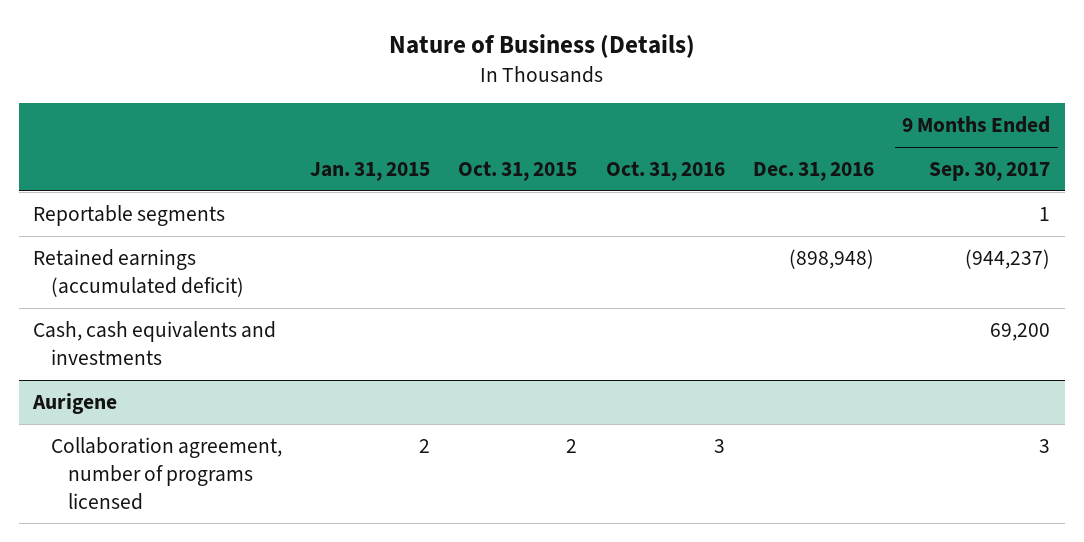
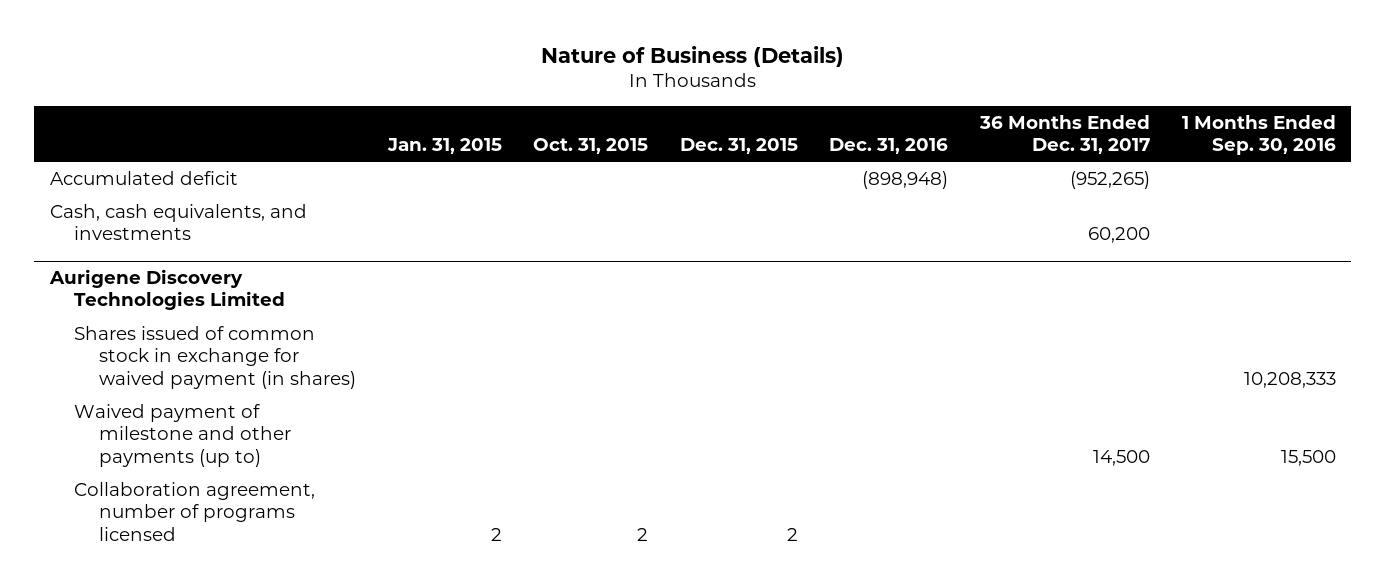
- | Jan. 31, 2015 | Oct. 31, 2015 | Oct. 31, 2016 | Dec. 31, 2016 | 9 Months Ended Sep. 30, 2017
+ | Jan. 31, 2015 | Oct. 31, 2015 | Dec. 31, 2015 | Dec. 31, 2016 | 36 Months Ended Dec. 31, 2017 | 1 Months Ended Sep. 30, 2016
- Reportable segments | | | | | 1
- Retained earnings (accumulated deficit) | | | | (898,948) | (944,237)
- Cash, cash equivalents and investments | | | | | 69,200
- Aurigene
+ Accumulated deficit | | | | (898,948) | (952,265) |
+ Cash, cash equivalents, and investments | | | | | 60,200 |
+ Aurigene Discovery Technologies Limited
+ Shares issued of common stock in exchange for waived payment (in shares) | | | | | | 10,208,333
+ Waived payment of milestone and other payments (up to) | | | | | 14,500 | 15,500

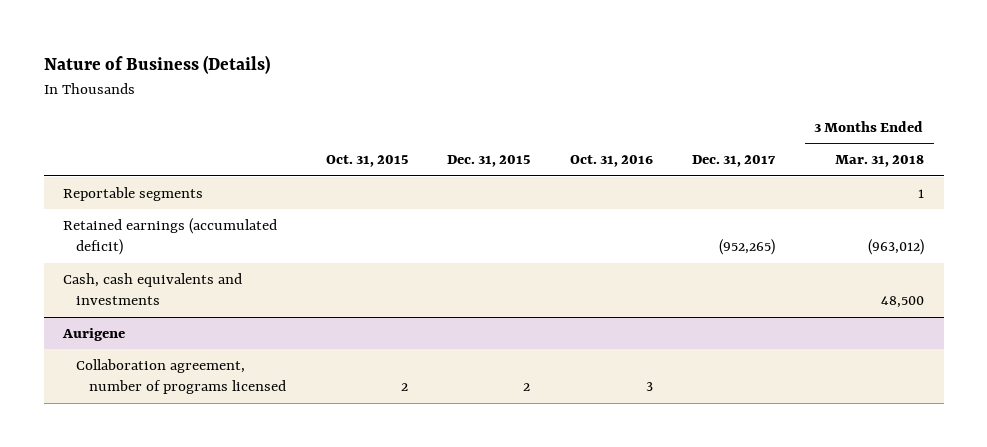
- | Jan. 31, 2015 | Oct. 31, 2015 | Dec. 31, 2015 | Dec. 31, 2016 | 36 Months Ended Dec. 31, 2017 | 1 Months Ended Sep. 30, 2016
+ | Oct. 31, 2015 | Dec. 31, 2015 | Oct. 31, 2016 | Dec. 31, 2017 | 3 Months Ended Mar. 31, 2018
- Accumulated deficit | | | | (898,948) | (952,265) |
- Cash, cash equivalents, and investments | | | | | 60,200 |
- Aurigene Discovery Technologies Limited
- Shares issued of common stock in exchange for waived payment (in shares) | | | | | | 10,208,333
- Waived payment of milestone and other payments (up to) | | | | | 14,500 | 15,500
+ Reportable segments | | | | | 1
+ Retained earnings (accumulated deficit) | | | | (952,265) | (963,012)
+ Cash, cash equivalents and investments | | | | | 48,500
+ Aurigene

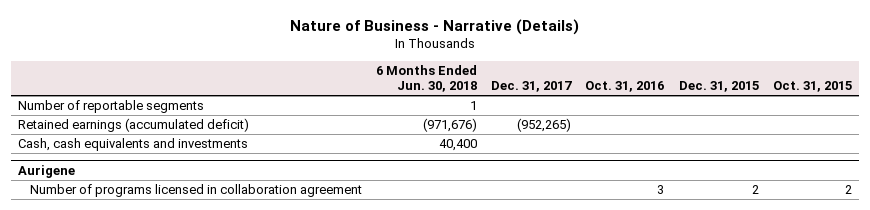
- Nature of Business (Details)
+ Nature of Business - Narrative (Details)
- | Oct. 31, 2015 | Dec. 31, 2015 | Oct. 31, 2016 | Dec. 31, 2017 | 3 Months Ended Mar. 31, 2018
+ | 6 Months Ended Jun. 30, 2018 | Dec. 31, 2017 | Oct. 31, 2016 | Dec. 31, 2015 | Oct. 31, 2015
- Reportable segments | | | | | 1
+ Number of reportable segments | 1 | | | |
@ Aurigene
- Collaboration agreement, number of programs licensed | 2 | 2 | 3 | |
+ Number of programs licensed in collaboration agreement | | | 3 | 2 | 2

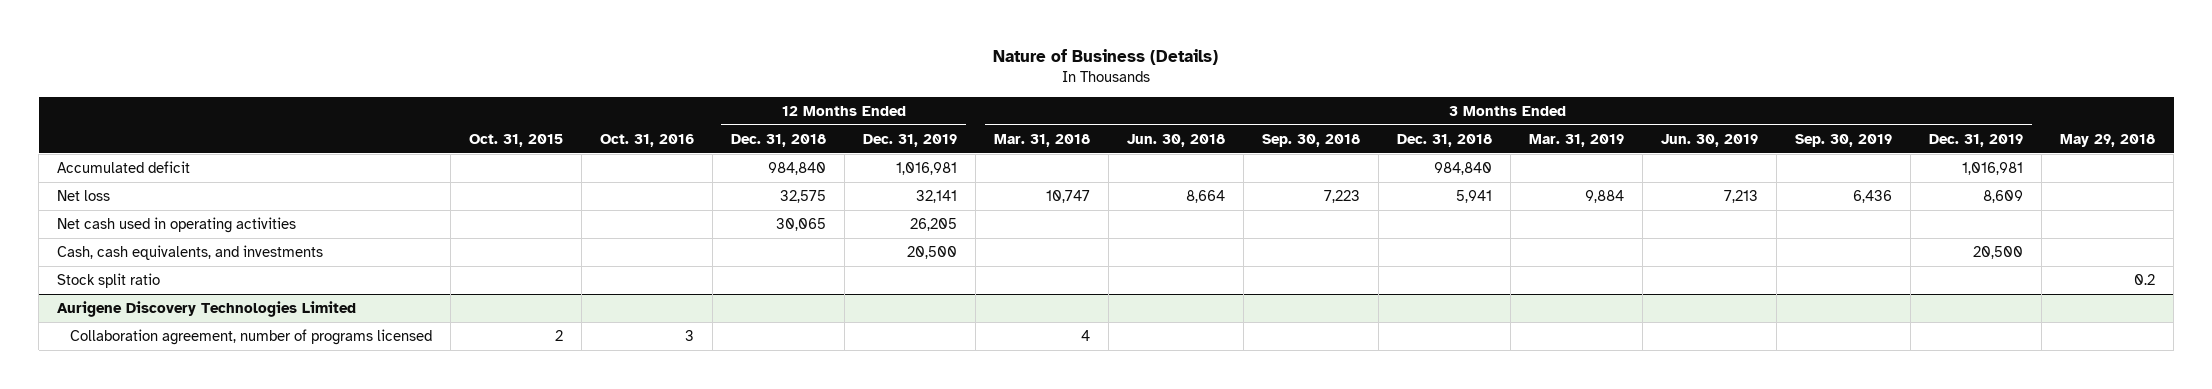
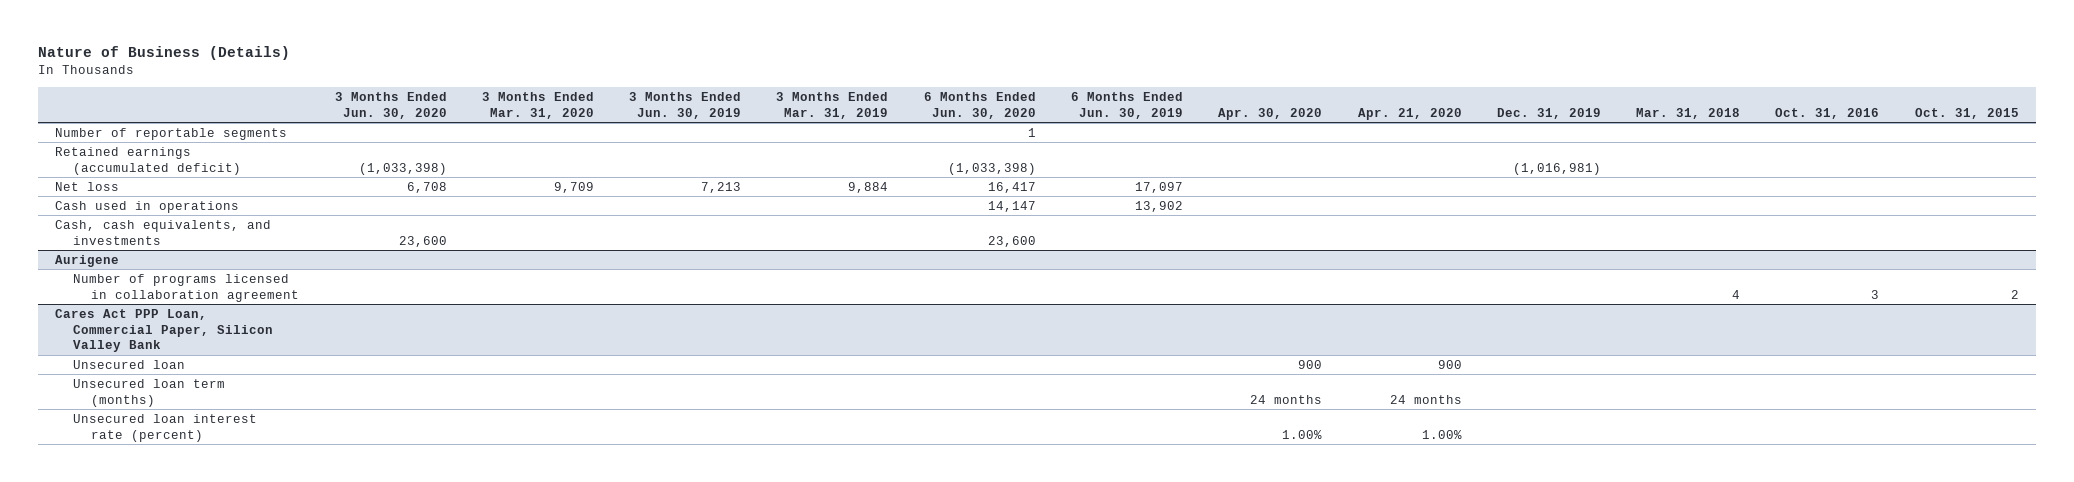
- | Oct. 31, 2015 | Oct. 31, 2016 | 12 Months Ended Dec. 31, 2018 | 12 Months Ended Dec. 31, 2019 | 3 Months Ended Mar. 31, 2018 | 3 Months Ended Jun. 30, 2018 | 3 Months Ended Sep. 30, 2018 | 3 Months Ended Dec. 31, 2018 | 3 Months Ended Mar. 31, 2019 | 3 Months Ended Jun. 30, 2019 | 3 Months Ended Sep. 30, 2019 | 3 Months Ended Dec. 31, 2019 | May 29, 2018
+ | 3 Months Ended Jun. 30, 2020 | 3 Months Ended Mar. 31, 2020 | 3 Months Ended Jun. 30, 2019 | 3 Months Ended Mar. 31, 2019 | 6 Months Ended Jun. 30, 2020 | 6 Months Ended Jun. 30, 2019 | Apr. 30, 2020 | Apr. 21, 2020 | Dec. 31, 2019 | Mar. 31, 2018 | Oct. 31, 2016 | Oct. 31, 2015
- Accumulated deficit | | | 984,840 | 1,016,981 | | | | 984,840 | | | | 1,016,981 |
+ Number of reportable segments | | | | | 1 | | | | | | |
+ Retained earnings (accumulated deficit) | (1,033,398) | | | | (1,033,398) | | | | (1,016,981) | | |
- Net cash used in operating activities | | | 30,065 | 26,205 | | | | | | | | |
+ Cash used in operations | | | | | 14,147 | 13,902 | | | | | |
- Stock split ratio | | | | | | | | | | | | | 0.2
- Aurigene Discovery Technologies Limited
- Collaboration agreement, number of programs licensed | 2 | 3 | | | 4 | | | | | | | |
+ Aurigene
+ Number of programs licensed in collaboration agreement | | | | | | | | | | 4 | 3 | 2
+ Cares Act PPP Loan, Commercial Paper, Silicon Valley Bank
+ Unsecured loan | | | | | | | 900 | 900 | | | |
+ Unsecured loan term (months) | | | | | | | 24 months | 24 months | | | |
+ Unsecured loan interest rate (percent) | | | | | | | 1.00% | 1.00% | | | |

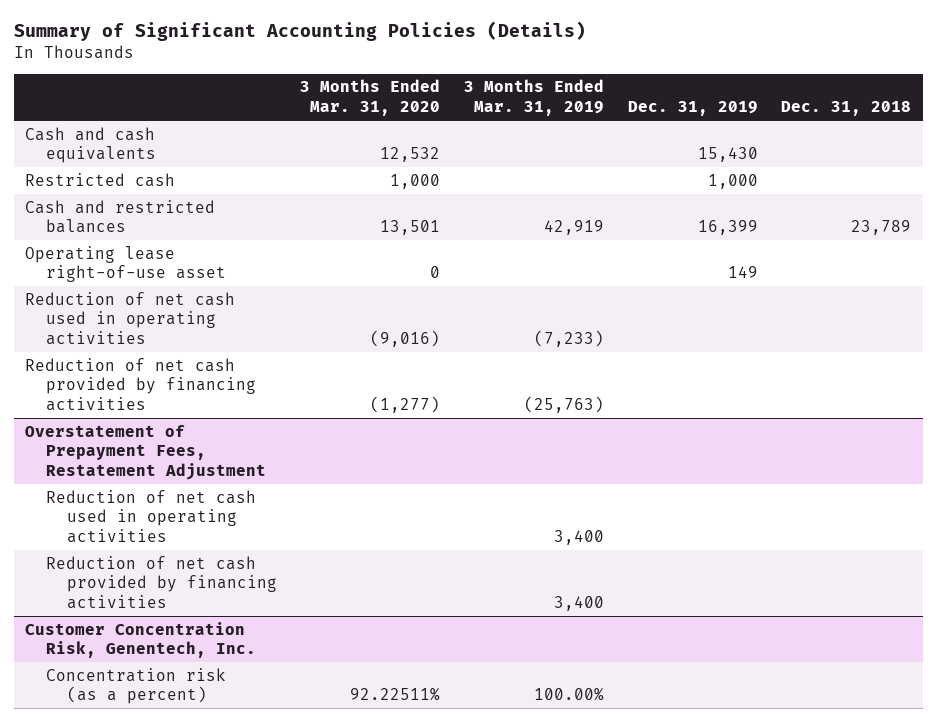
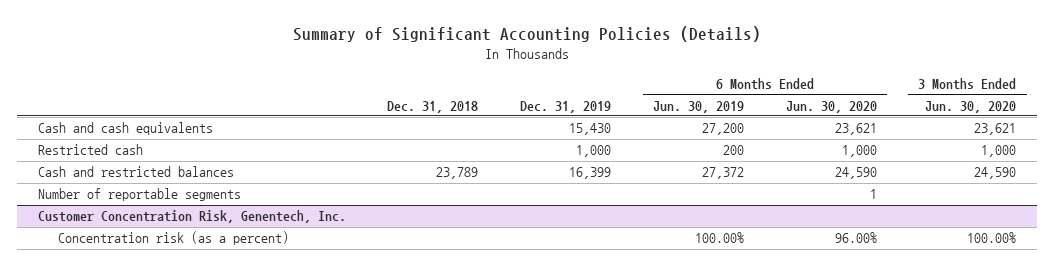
- | 3 Months Ended Mar. 31, 2020 | 3 Months Ended Mar. 31, 2019 | Dec. 31, 2019 | Dec. 31, 2018
+ | Dec. 31, 2018 | Dec. 31, 2019 | 6 Months Ended Jun. 30, 2019 | 6 Months Ended Jun. 30, 2020 | 3 Months Ended Jun. 30, 2020
- Operating lease right-of-use asset | 0 | | 149 |
- Reduction of net cash used in operating activities | (9,016) | (7,233) | |
- Reduction of net cash provided by financing activities | (1,277) | (25,763) | |
- Overstatement of Prepayment Fees, Restatement Adjustment
- Reduction of net cash used in operating activities | | 3,400 | |
- Reduction of net cash provided by financing activities | | 3,400 | |
+ Number of reportable segments | | | | 1 |

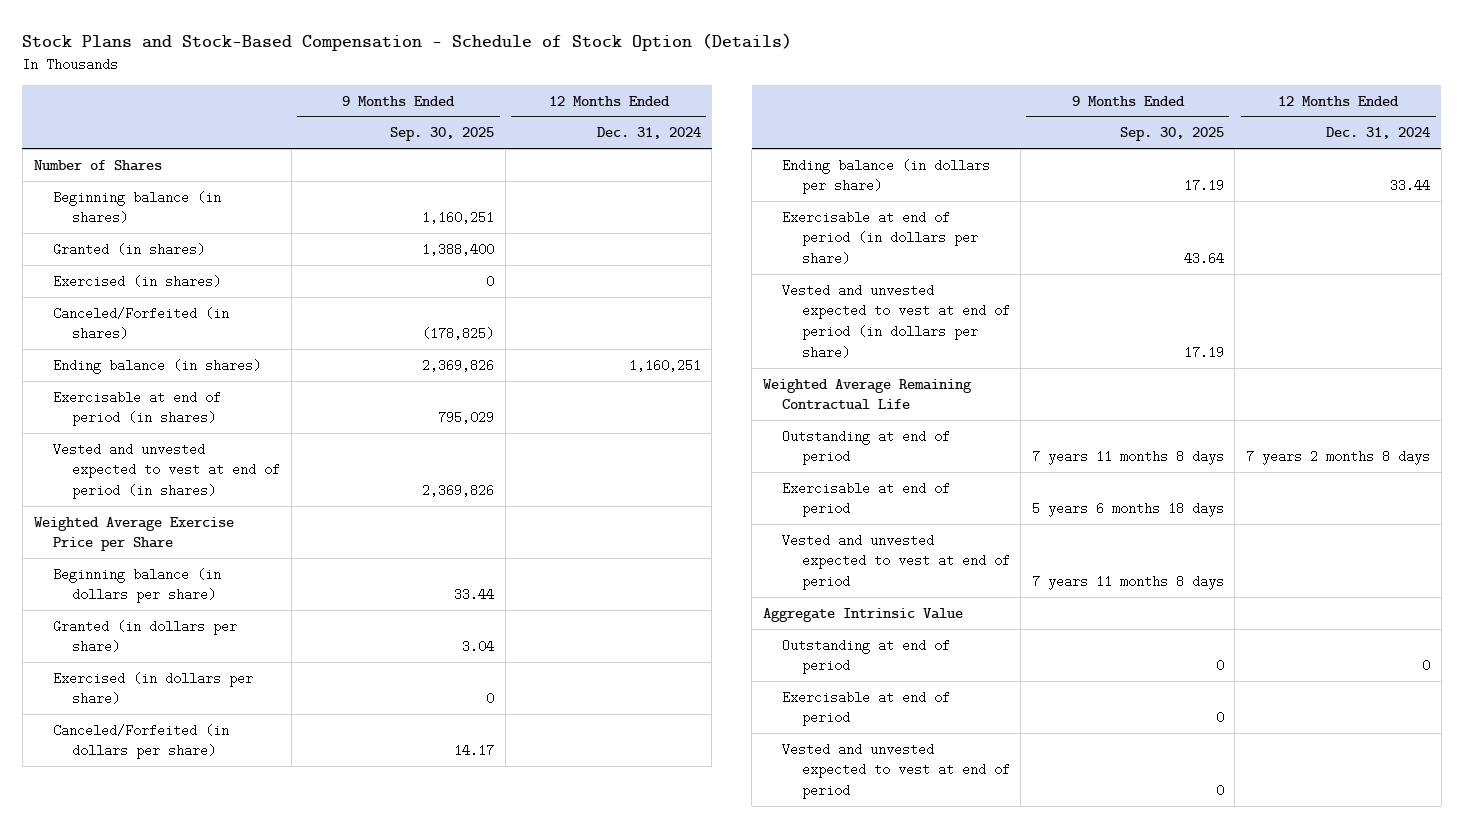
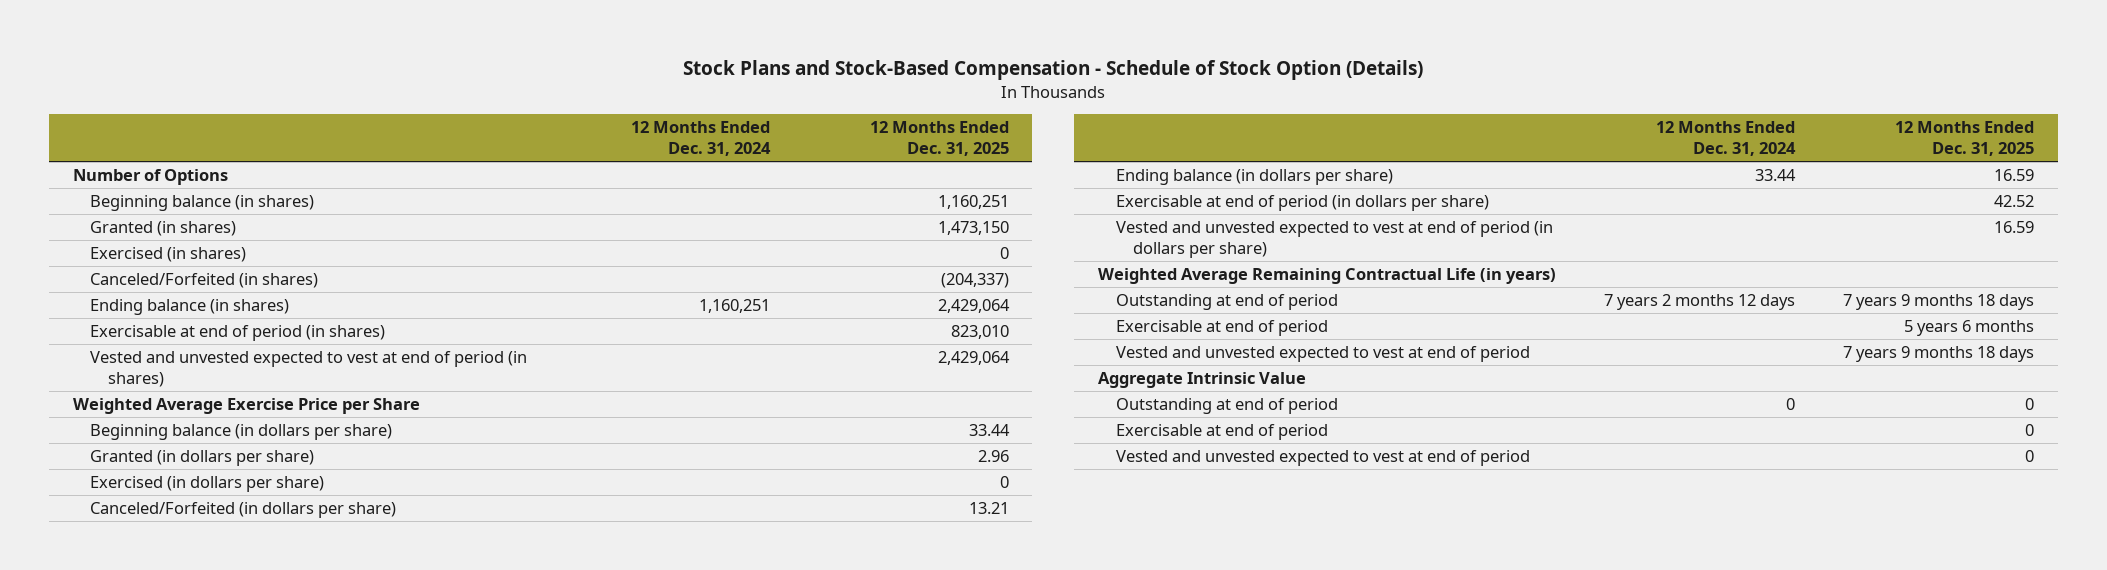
- | 9 Months Ended Sep. 30, 2025 | 12 Months Ended Dec. 31, 2024
+ | 12 Months Ended Dec. 31, 2024 | 12 Months Ended Dec. 31, 2025
- Number of Shares
+ Number of Options
- Weighted Average Remaining Contractual Life
- Outstanding at end of period | 7 years 11 months 8 days | 7 years 2 months 8 days
+ Weighted Average Remaining Contractual Life (in years)
+ Outstanding at end of period | 7 years 2 months 12 days | 7 years 9 months 18 days

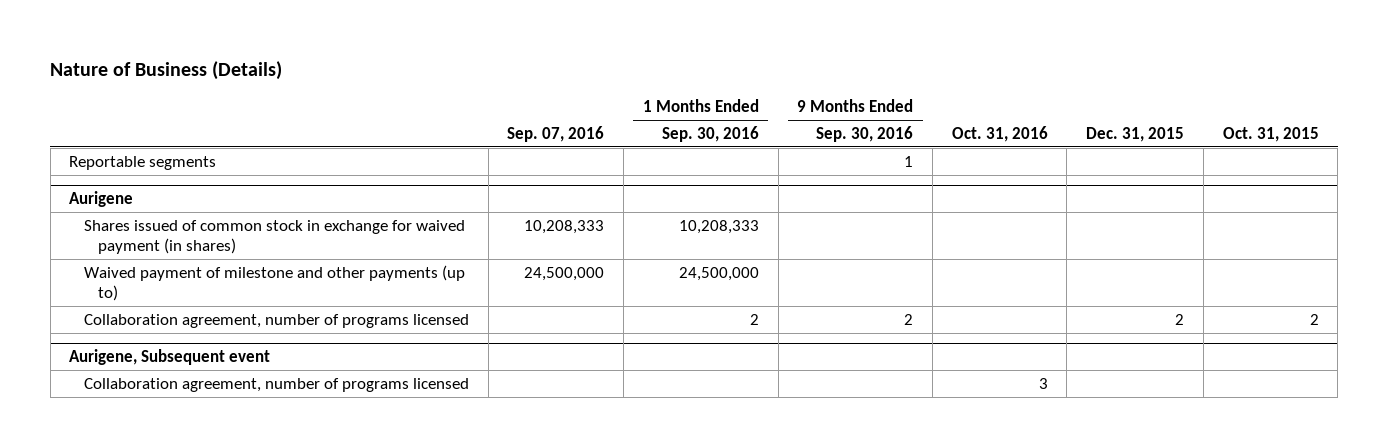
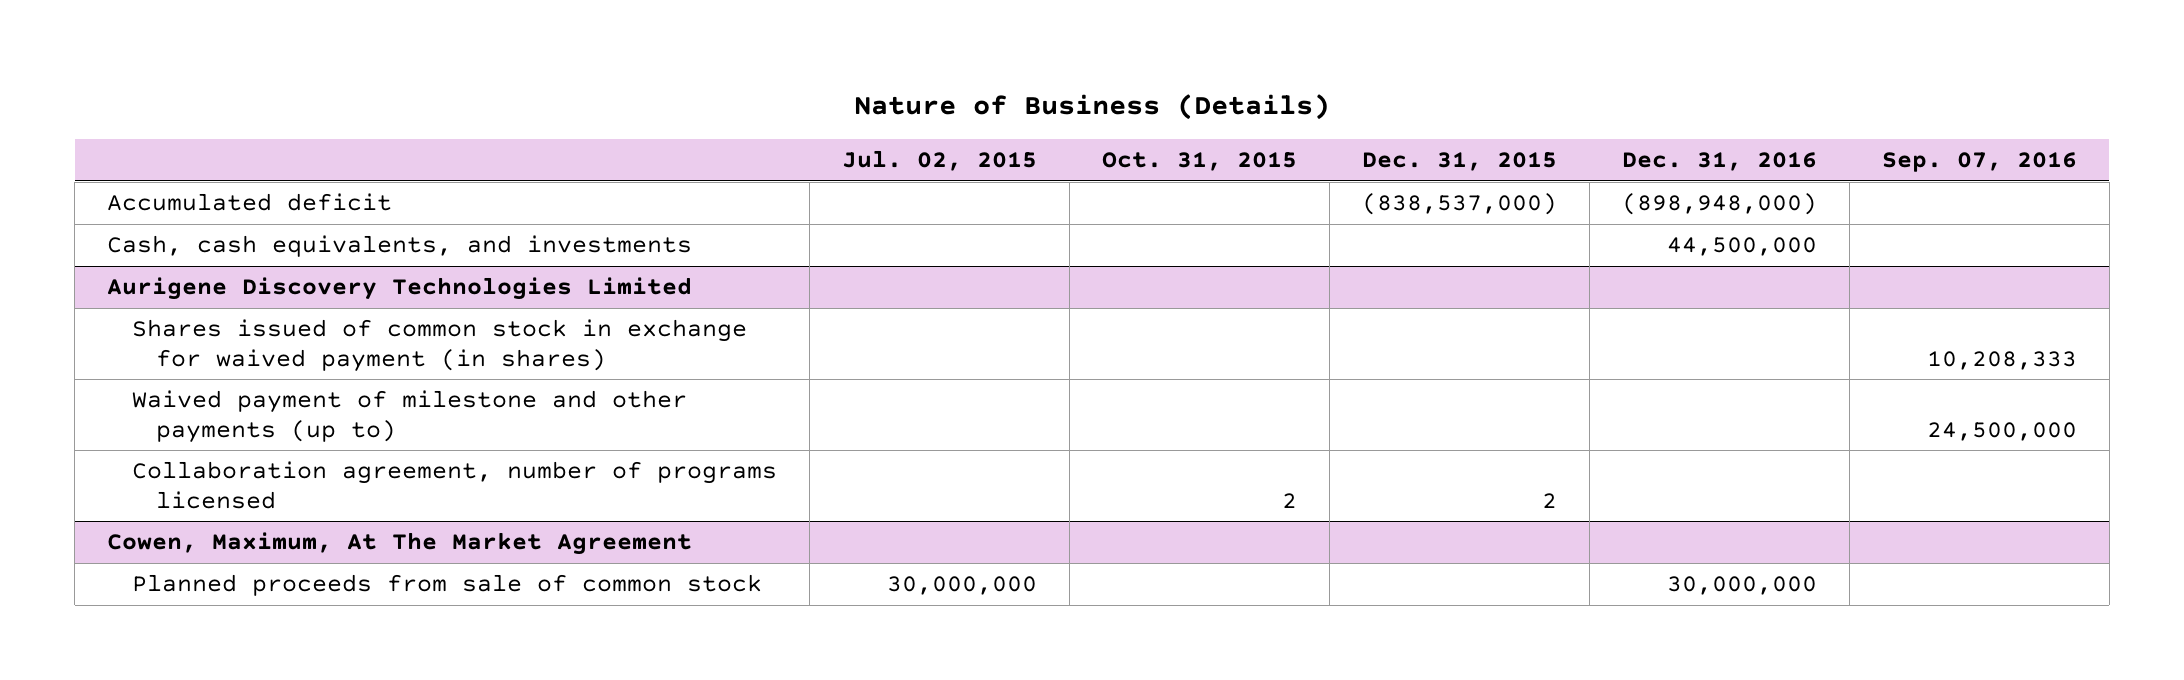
- | Sep. 07, 2016 | 1 Months Ended Sep. 30, 2016 | 9 Months Ended Sep. 30, 2016 | Oct. 31, 2016 | Dec. 31, 2015 | Oct. 31, 2015
+ | Jul. 02, 2015 | Oct. 31, 2015 | Dec. 31, 2015 | Dec. 31, 2016 | Sep. 07, 2016
- Reportable segments | | | 1 | | |
- Aurigene
+ Accumulated deficit | | | (838,537,000) | (898,948,000) |
+ Cash, cash equivalents, and investments | | | | 44,500,000 |
+ Aurigene Discovery Technologies Limited
- Aurigene, Subsequent event
- Collaboration agreement, number of programs licensed | | | | 3 | |
+ Cowen, Maximum, At The Market Agreement
+ Planned proceeds from sale of common stock | 30,000,000 | | | 30,000,000 |

